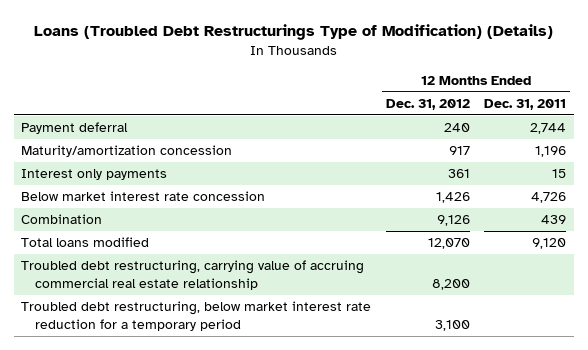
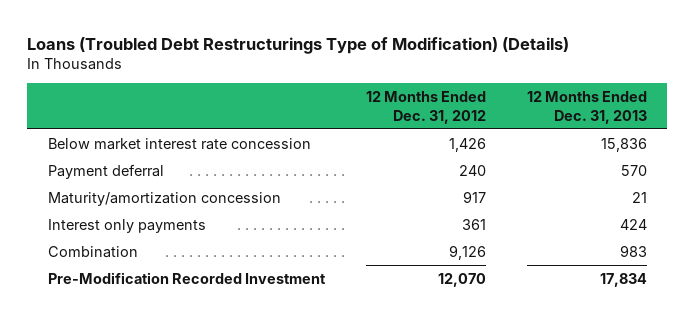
- | 12 Months Ended Dec. 31, 2012 | 12 Months Ended Dec. 31, 2011
+ | 12 Months Ended Dec. 31, 2012 | 12 Months Ended Dec. 31, 2013
moved up: Below market interest rate concession | 1,426 | 15,836
- Total loans modified | 12,070 | 9,120
- Troubled debt restructuring, carrying value of accruing commercial real estate relationship | 8,200 |
- Troubled debt restructuring, below market interest rate reduction for a temporary period | 3,100 |
+ Pre-Modification Recorded Investment | 12,070 | 17,834

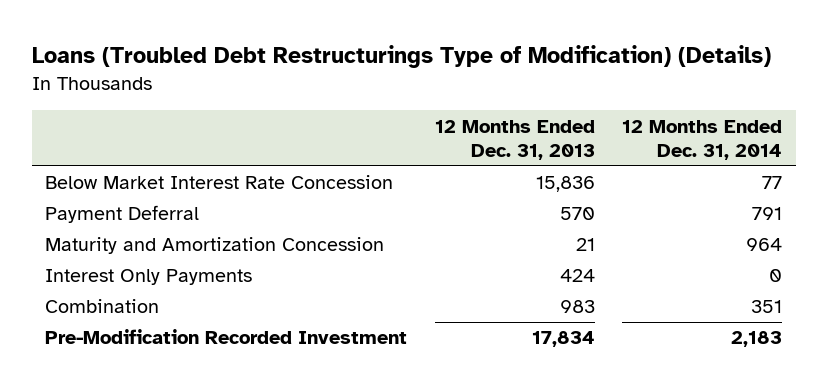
- | 12 Months Ended Dec. 31, 2012 | 12 Months Ended Dec. 31, 2013
+ | 12 Months Ended Dec. 31, 2013 | 12 Months Ended Dec. 31, 2014
- Below market interest rate concession | 1,426 | 15,836
- Payment deferral | 240 | 570
- Maturity/amortization concession | 917 | 21
- Interest only payments | 361 | 424
+ Below Market Interest Rate Concession | 15,836 | 77
+ Payment Deferral | 570 | 791
+ Maturity and Amortization Concession | 21 | 964
+ Interest Only Payments | 424 | 0

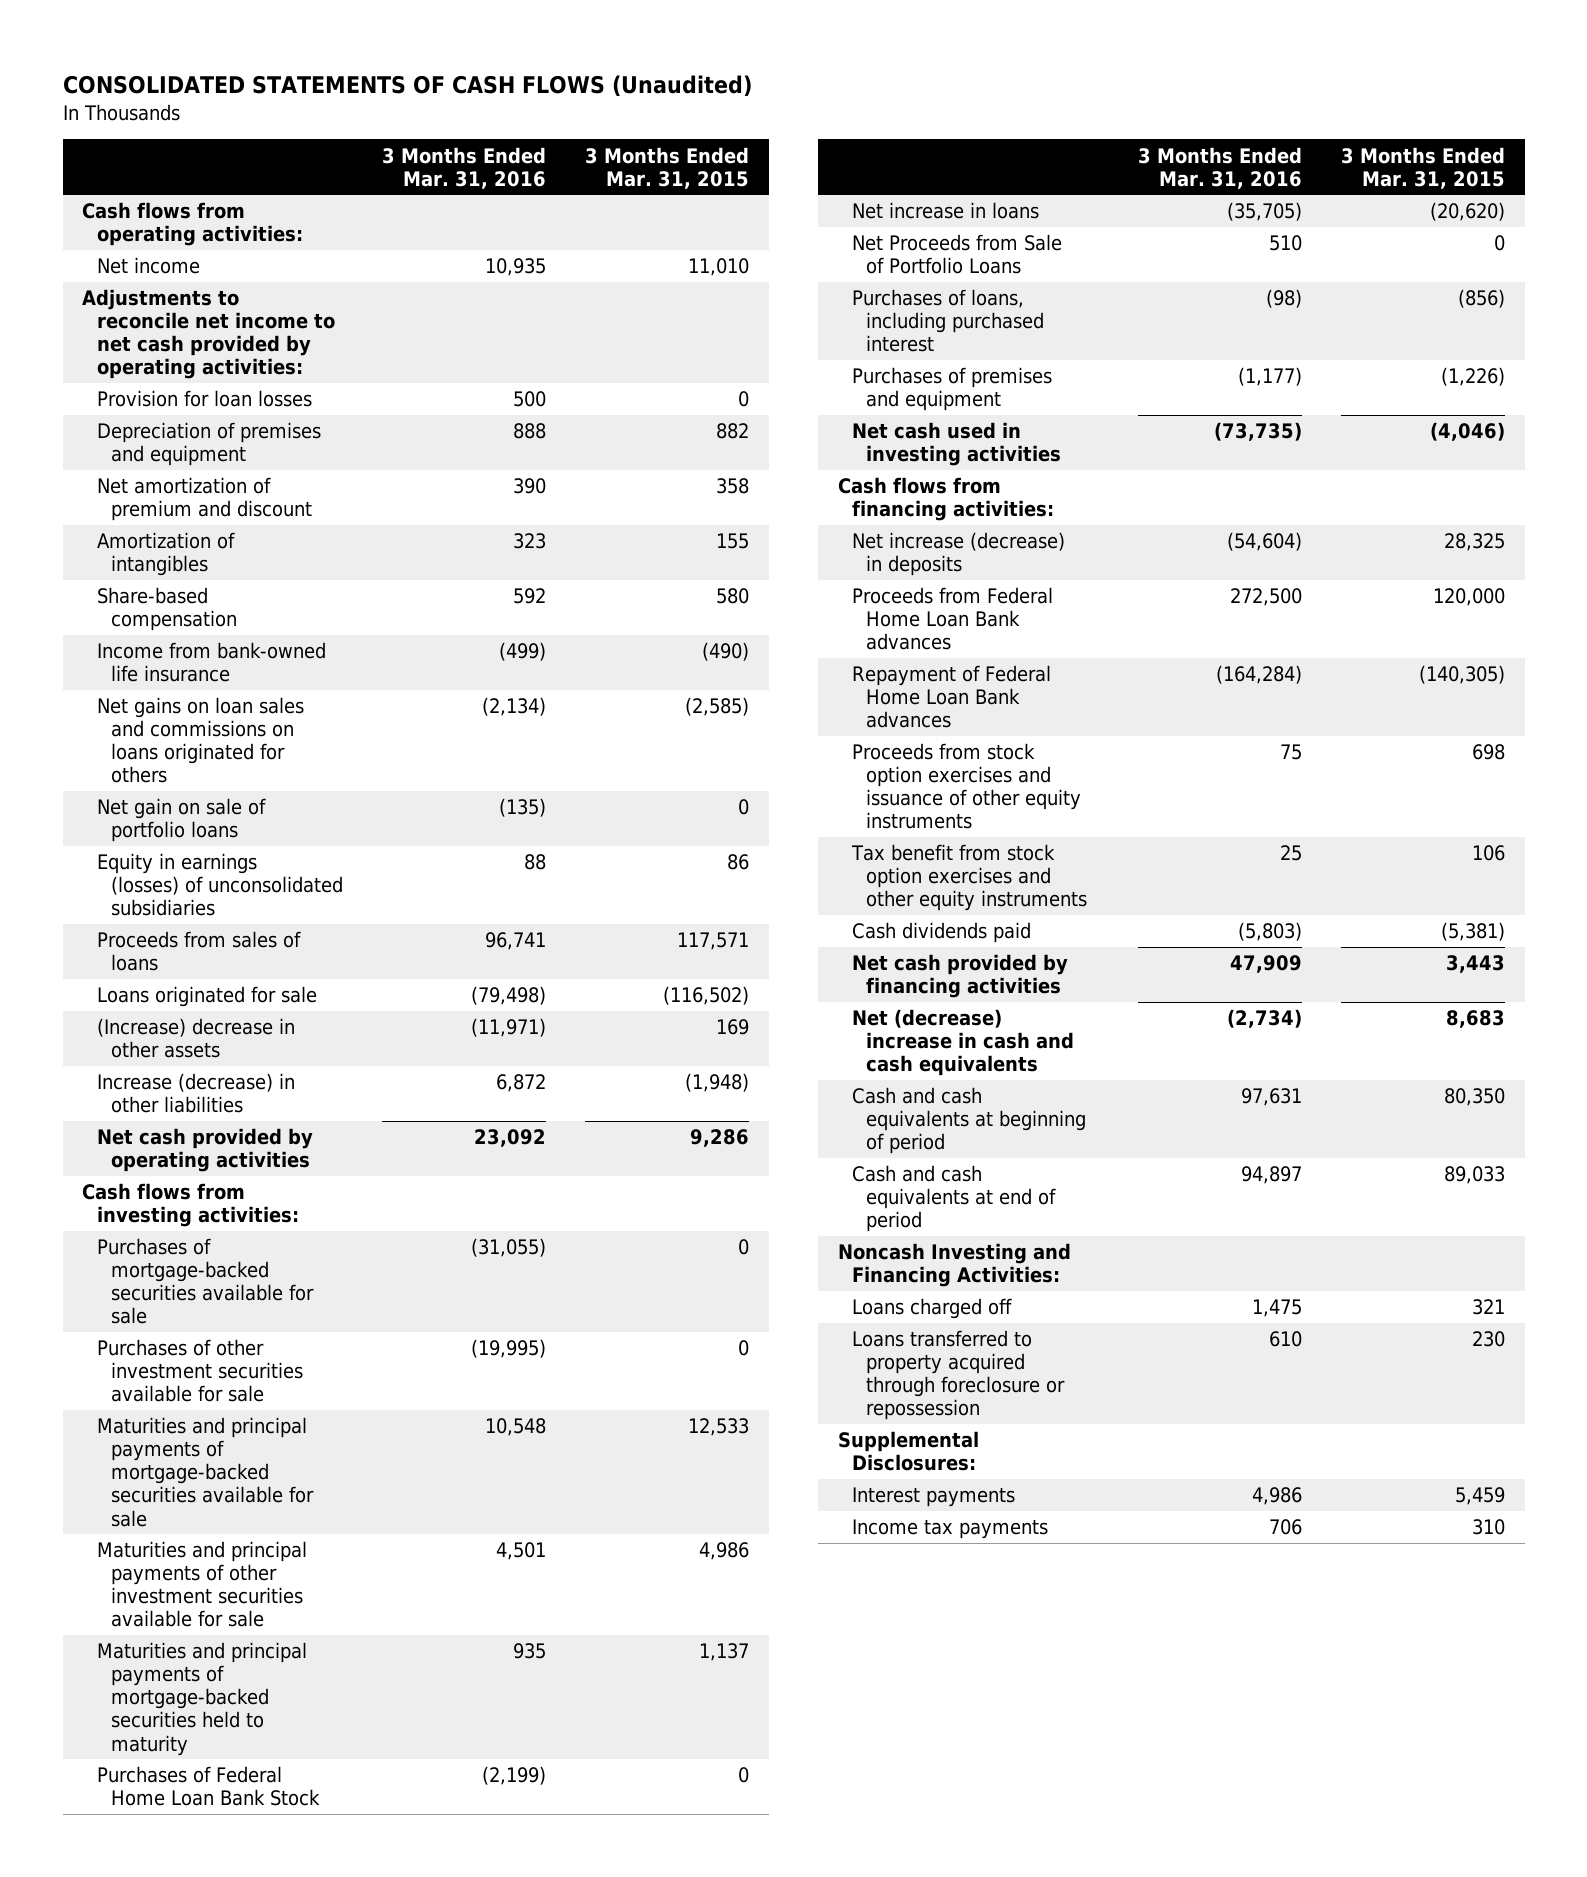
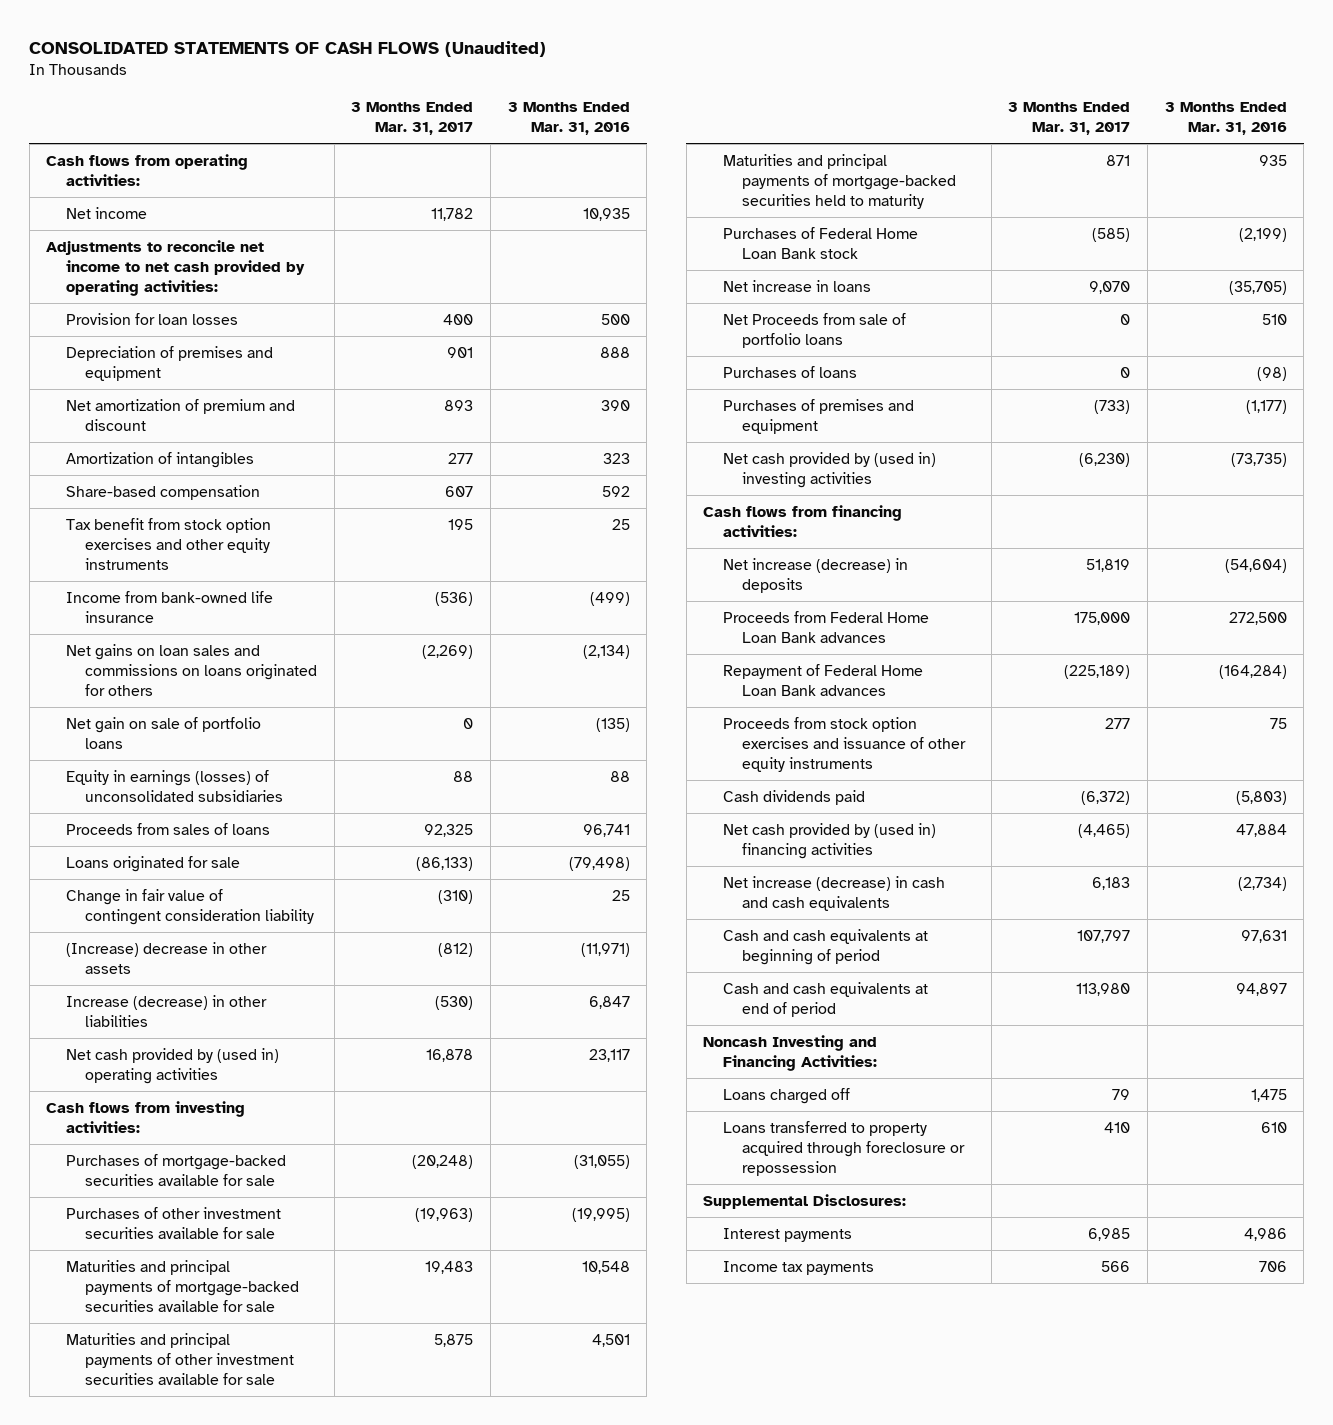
- | 3 Months Ended Mar. 31, 2016 | 3 Months Ended Mar. 31, 2015
+ | 3 Months Ended Mar. 31, 2017 | 3 Months Ended Mar. 31, 2016
moved up: Tax benefit from stock option exercises and other equity instruments | 195 | 25
+ Change in fair value of contingent consideration liability | (310) | 25
- Increase (decrease) in other liabilities | 6,872 | (1,948)
- Net cash provided by operating activities | 23,092 | 9,286
+ Increase (decrease) in other liabilities | (530) | 6,847
+ Net cash provided by (used in) operating activities | 16,878 | 23,117
- Purchases of Federal Home Loan Bank Stock | (2,199) | 0
+ Purchases of Federal Home Loan Bank stock | (585) | (2,199)
- Net Proceeds from Sale of Portfolio Loans | 510 | 0
- Purchases of loans, including purchased interest | (98) | (856)
+ Net Proceeds from sale of portfolio loans | 0 | 510
+ Purchases of loans | 0 | (98)
- Net cash used in investing activities | (73,735) | (4,046)
+ Net cash provided by (used in) investing activities | (6,230) | (73,735)
- Net cash provided by financing activities | 47,909 | 3,443
- Net (decrease) increase in cash and cash equivalents | (2,734) | 8,683
+ Net cash provided by (used in) financing activities | (4,465) | 47,884
+ Net increase (decrease) in cash and cash equivalents | 6,183 | (2,734)

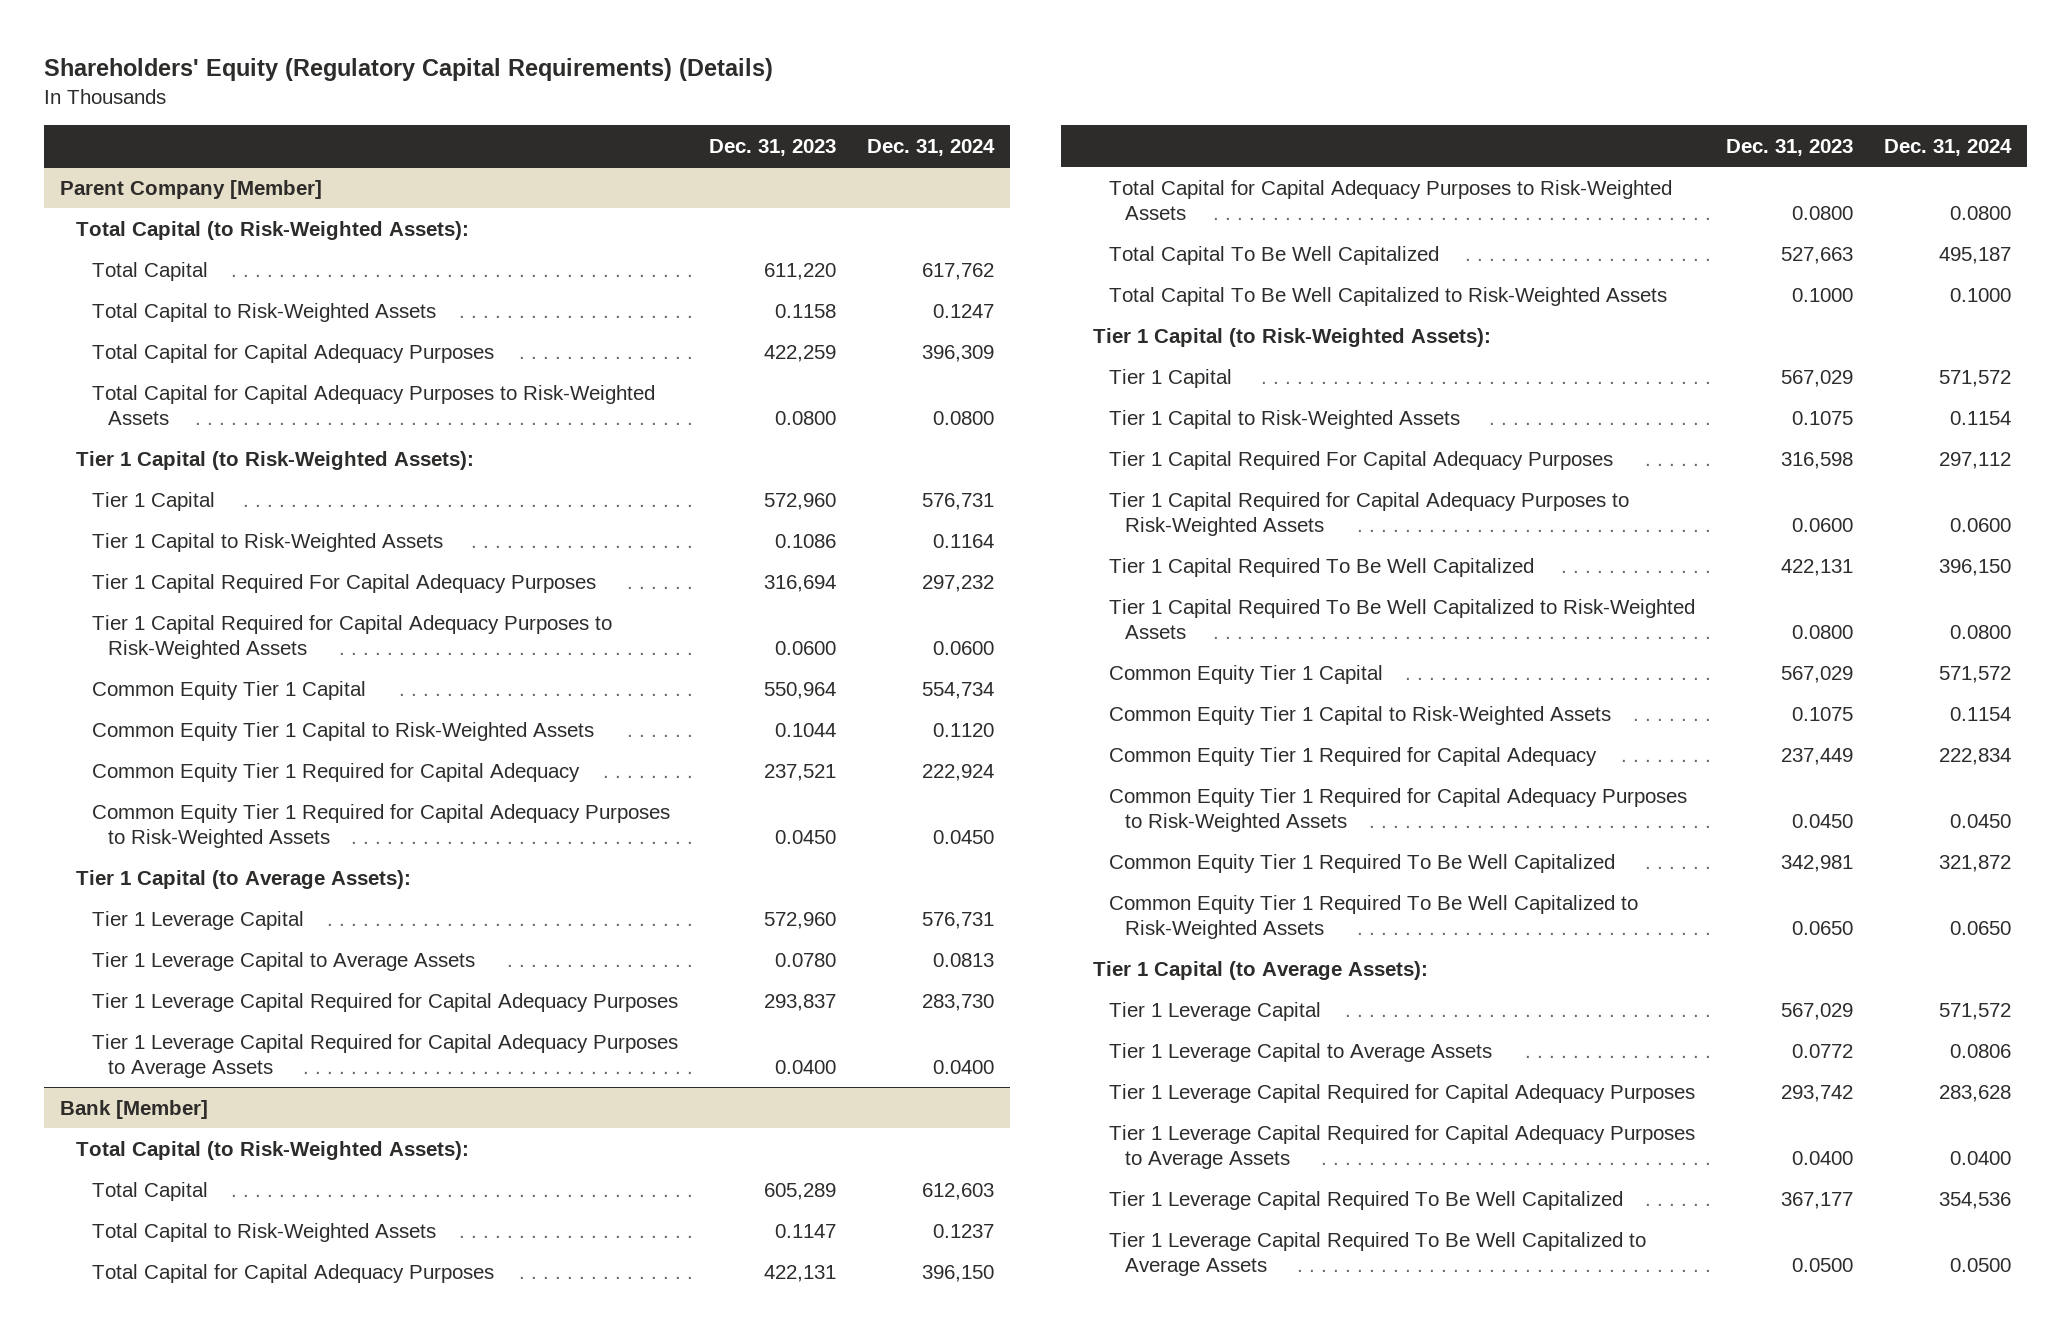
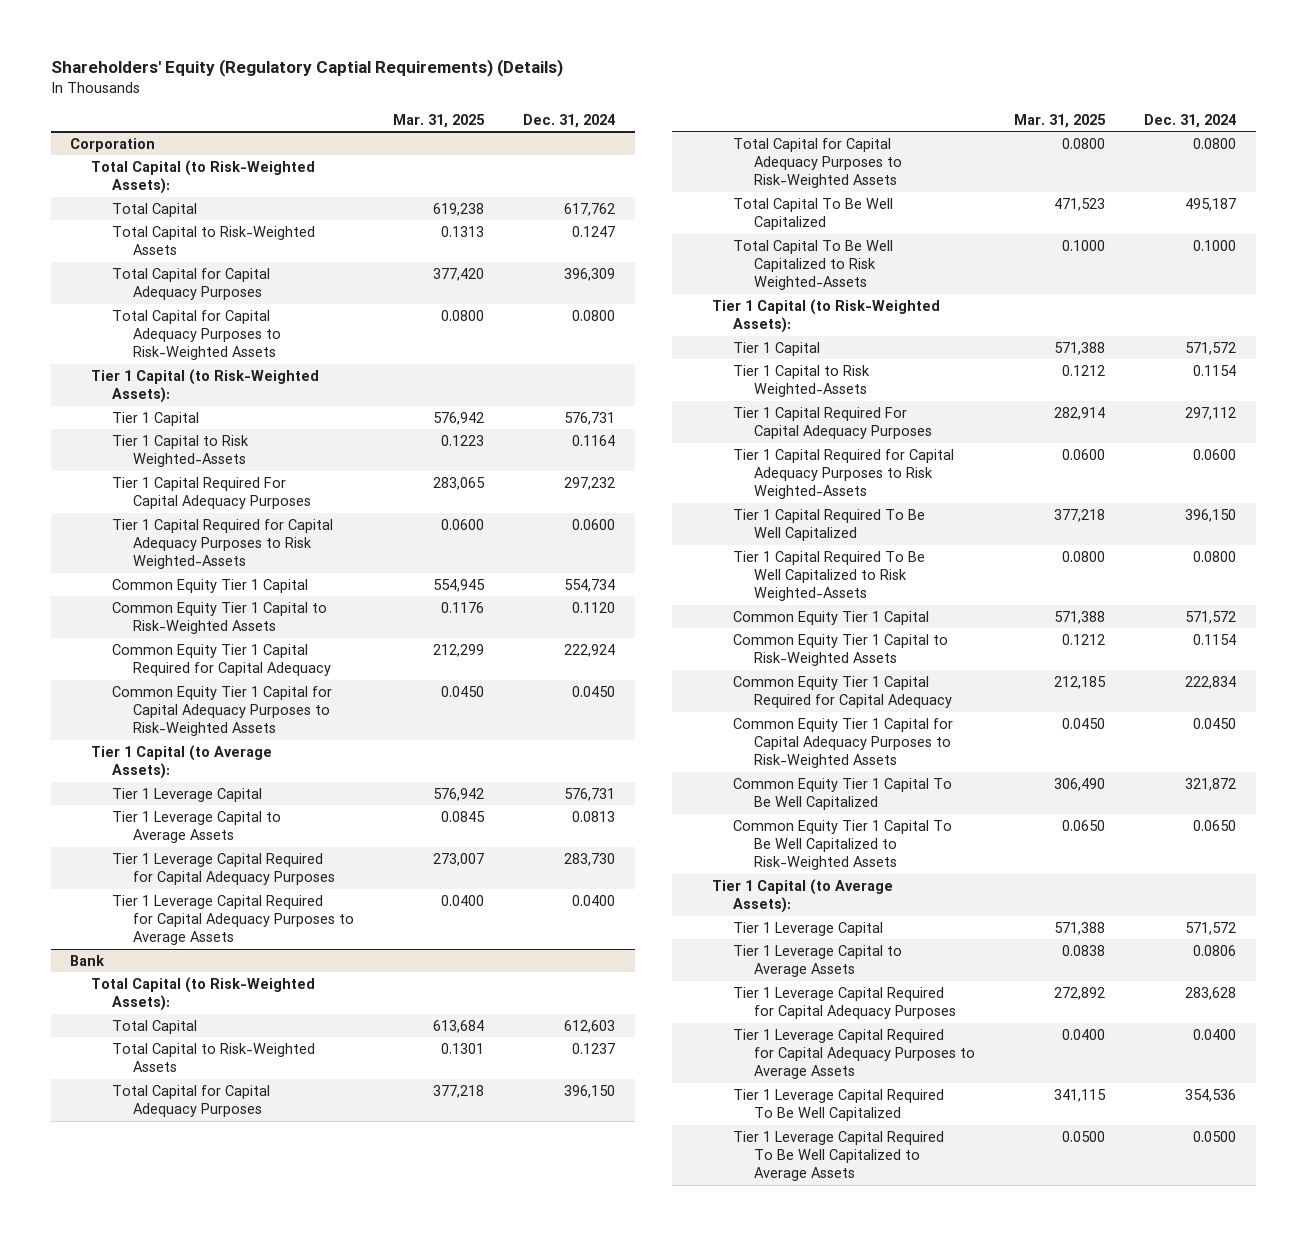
- Shareholders' Equity (Regulatory Capital Requirements) (Details)
+ Shareholders' Equity (Regulatory Captial Requirements) (Details)
- | Dec. 31, 2023 | Dec. 31, 2024
+ | Mar. 31, 2025 | Dec. 31, 2024
- Parent Company [Member]
+ Corporation
- Tier 1 Capital to Risk-Weighted Assets | 0.1086 | 0.1164
+ Tier 1 Capital to Risk Weighted-Assets | 0.1223 | 0.1164
- Tier 1 Capital Required for Capital Adequacy Purposes to Risk-Weighted Assets | 0.0600 | 0.0600
+ Tier 1 Capital Required for Capital Adequacy Purposes to Risk Weighted-Assets | 0.0600 | 0.0600
- Common Equity Tier 1 Required for Capital Adequacy | 237,521 | 222,924
- Common Equity Tier 1 Required for Capital Adequacy Purposes to Risk-Weighted Assets | 0.0450 | 0.0450
+ Common Equity Tier 1 Capital Required for Capital Adequacy | 212,299 | 222,924
+ Common Equity Tier 1 Capital for Capital Adequacy Purposes to Risk-Weighted Assets | 0.0450 | 0.0450
- Bank [Member]
+ Bank
- Total Capital To Be Well Capitalized to Risk-Weighted Assets | 0.1000 | 0.1000
+ Total Capital To Be Well Capitalized to Risk Weighted-Assets | 0.1000 | 0.1000
- Tier 1 Capital to Risk-Weighted Assets | 0.1075 | 0.1154
+ Tier 1 Capital to Risk Weighted-Assets | 0.1212 | 0.1154
- Tier 1 Capital Required for Capital Adequacy Purposes to Risk-Weighted Assets | 0.0600 | 0.0600
+ Tier 1 Capital Required for Capital Adequacy Purposes to Risk Weighted-Assets | 0.0600 | 0.0600
- Tier 1 Capital Required To Be Well Capitalized to Risk-Weighted Assets | 0.0800 | 0.0800
+ Tier 1 Capital Required To Be Well Capitalized to Risk Weighted-Assets | 0.0800 | 0.0800
- Common Equity Tier 1 Required for Capital Adequacy | 237,449 | 222,834
- Common Equity Tier 1 Required for Capital Adequacy Purposes to Risk-Weighted Assets | 0.0450 | 0.0450
- Common Equity Tier 1 Required To Be Well Capitalized | 342,981 | 321,872
- Common Equity Tier 1 Required To Be Well Capitalized to Risk-Weighted Assets | 0.0650 | 0.0650
+ Common Equity Tier 1 Capital Required for Capital Adequacy | 212,185 | 222,834
+ Common Equity Tier 1 Capital for Capital Adequacy Purposes to Risk-Weighted Assets | 0.0450 | 0.0450
+ Common Equity Tier 1 Capital To Be Well Capitalized | 306,490 | 321,872
+ Common Equity Tier 1 Capital To Be Well Capitalized to Risk-Weighted Assets | 0.0650 | 0.0650

